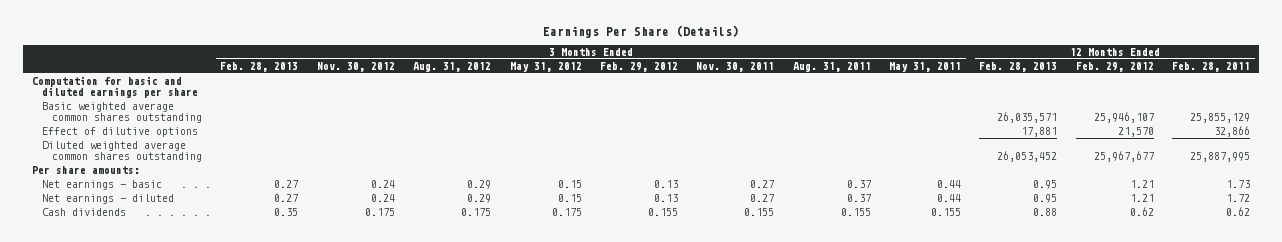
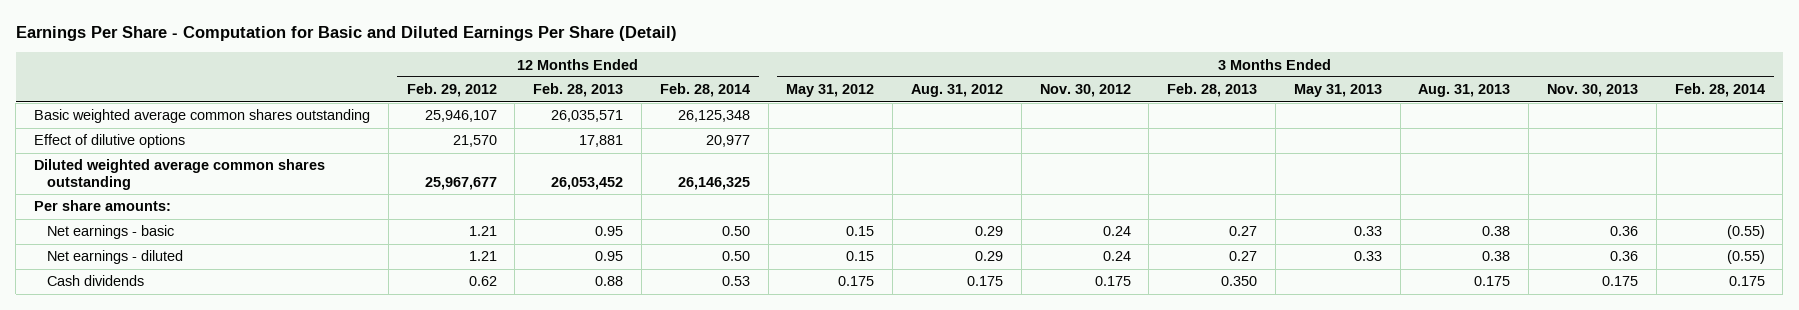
- Earnings Per Share (Details)
+ Earnings Per Share - Computation for Basic and Diluted Earnings Per Share (Detail)
- | 3 Months Ended Feb. 28, 2013 | 3 Months Ended Nov. 30, 2012 | 3 Months Ended Aug. 31, 2012 | 3 Months Ended May 31, 2012 | 3 Months Ended Feb. 29, 2012 | 3 Months Ended Nov. 30, 2011 | 3 Months Ended Aug. 31, 2011 | 3 Months Ended May 31, 2011 | 12 Months Ended Feb. 28, 2013 | 12 Months Ended Feb. 29, 2012 | 12 Months Ended Feb. 28, 2011
+ | 12 Months Ended Feb. 29, 2012 | 12 Months Ended Feb. 28, 2013 | 12 Months Ended Feb. 28, 2014 | 3 Months Ended May 31, 2012 | 3 Months Ended Aug. 31, 2012 | 3 Months Ended Nov. 30, 2012 | 3 Months Ended Feb. 28, 2013 | 3 Months Ended May 31, 2013 | 3 Months Ended Aug. 31, 2013 | 3 Months Ended Nov. 30, 2013 | 3 Months Ended Feb. 28, 2014
- Computation for basic and diluted earnings per share
- Cash dividends | 0.35 | 0.175 | 0.175 | 0.175 | 0.155 | 0.155 | 0.155 | 0.155 | 0.88 | 0.62 | 0.62
+ Cash dividends | 0.62 | 0.88 | 0.53 | 0.175 | 0.175 | 0.175 | 0.350 | | 0.175 | 0.175 | 0.175

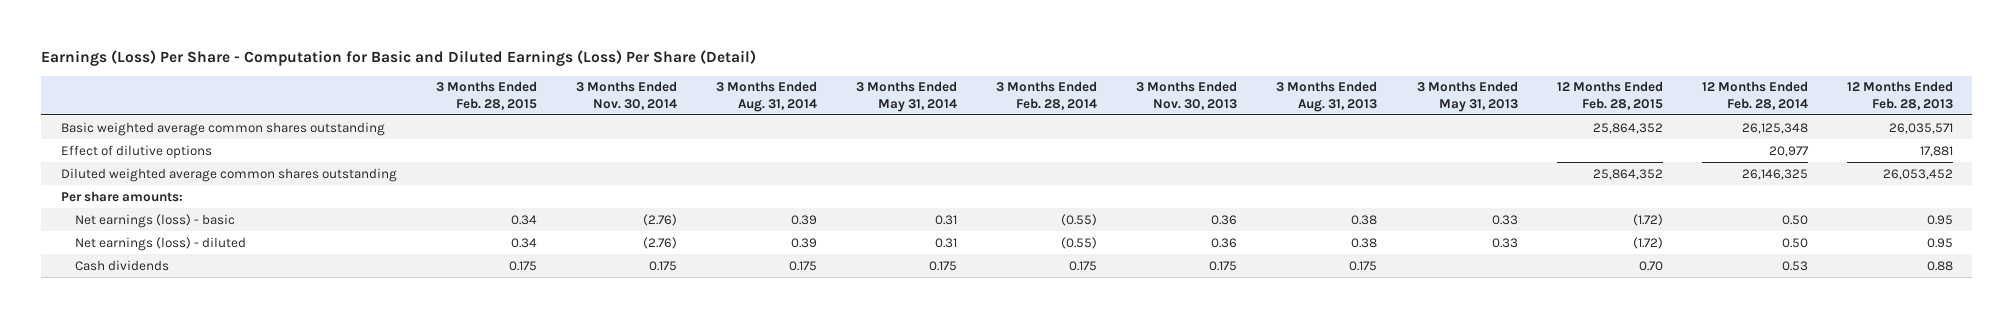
- Earnings Per Share - Computation for Basic and Diluted Earnings Per Share (Detail)
+ Earnings (Loss) Per Share - Computation for Basic and Diluted Earnings (Loss) Per Share (Detail)
- | 12 Months Ended Feb. 29, 2012 | 12 Months Ended Feb. 28, 2013 | 12 Months Ended Feb. 28, 2014 | 3 Months Ended May 31, 2012 | 3 Months Ended Aug. 31, 2012 | 3 Months Ended Nov. 30, 2012 | 3 Months Ended Feb. 28, 2013 | 3 Months Ended May 31, 2013 | 3 Months Ended Aug. 31, 2013 | 3 Months Ended Nov. 30, 2013 | 3 Months Ended Feb. 28, 2014
+ | 3 Months Ended Feb. 28, 2015 | 3 Months Ended Nov. 30, 2014 | 3 Months Ended Aug. 31, 2014 | 3 Months Ended May 31, 2014 | 3 Months Ended Feb. 28, 2014 | 3 Months Ended Nov. 30, 2013 | 3 Months Ended Aug. 31, 2013 | 3 Months Ended May 31, 2013 | 12 Months Ended Feb. 28, 2015 | 12 Months Ended Feb. 28, 2014 | 12 Months Ended Feb. 28, 2013
- Net earnings - basic | 1.21 | 0.95 | 0.50 | 0.15 | 0.29 | 0.24 | 0.27 | 0.33 | 0.38 | 0.36 | (0.55)
- Net earnings - diluted | 1.21 | 0.95 | 0.50 | 0.15 | 0.29 | 0.24 | 0.27 | 0.33 | 0.38 | 0.36 | (0.55)
+ Net earnings (loss) - basic | 0.34 | (2.76) | 0.39 | 0.31 | (0.55) | 0.36 | 0.38 | 0.33 | (1.72) | 0.50 | 0.95
+ Net earnings (loss) - diluted | 0.34 | (2.76) | 0.39 | 0.31 | (0.55) | 0.36 | 0.38 | 0.33 | (1.72) | 0.50 | 0.95

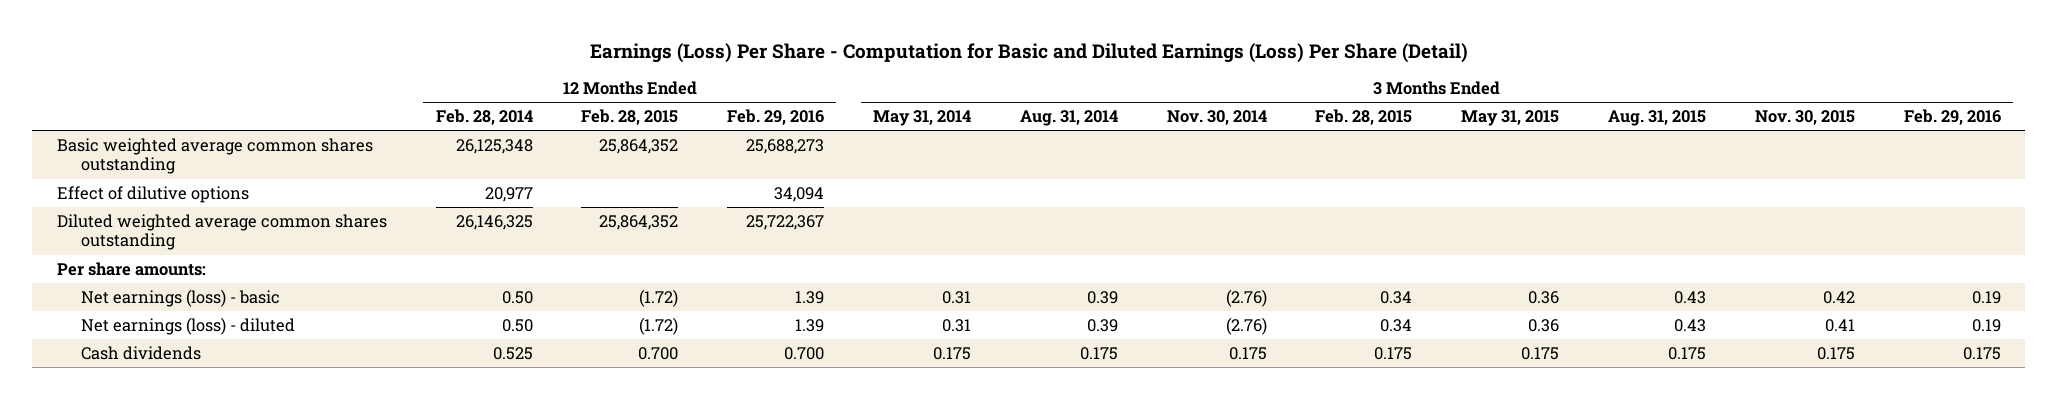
- | 3 Months Ended Feb. 28, 2015 | 3 Months Ended Nov. 30, 2014 | 3 Months Ended Aug. 31, 2014 | 3 Months Ended May 31, 2014 | 3 Months Ended Feb. 28, 2014 | 3 Months Ended Nov. 30, 2013 | 3 Months Ended Aug. 31, 2013 | 3 Months Ended May 31, 2013 | 12 Months Ended Feb. 28, 2015 | 12 Months Ended Feb. 28, 2014 | 12 Months Ended Feb. 28, 2013
+ | 12 Months Ended Feb. 28, 2014 | 12 Months Ended Feb. 28, 2015 | 12 Months Ended Feb. 29, 2016 | 3 Months Ended May 31, 2014 | 3 Months Ended Aug. 31, 2014 | 3 Months Ended Nov. 30, 2014 | 3 Months Ended Feb. 28, 2015 | 3 Months Ended May 31, 2015 | 3 Months Ended Aug. 31, 2015 | 3 Months Ended Nov. 30, 2015 | 3 Months Ended Feb. 29, 2016
- Cash dividends | 0.175 | 0.175 | 0.175 | 0.175 | 0.175 | 0.175 | 0.175 | | 0.70 | 0.53 | 0.88
+ Cash dividends | 0.525 | 0.700 | 0.700 | 0.175 | 0.175 | 0.175 | 0.175 | 0.175 | 0.175 | 0.175 | 0.175

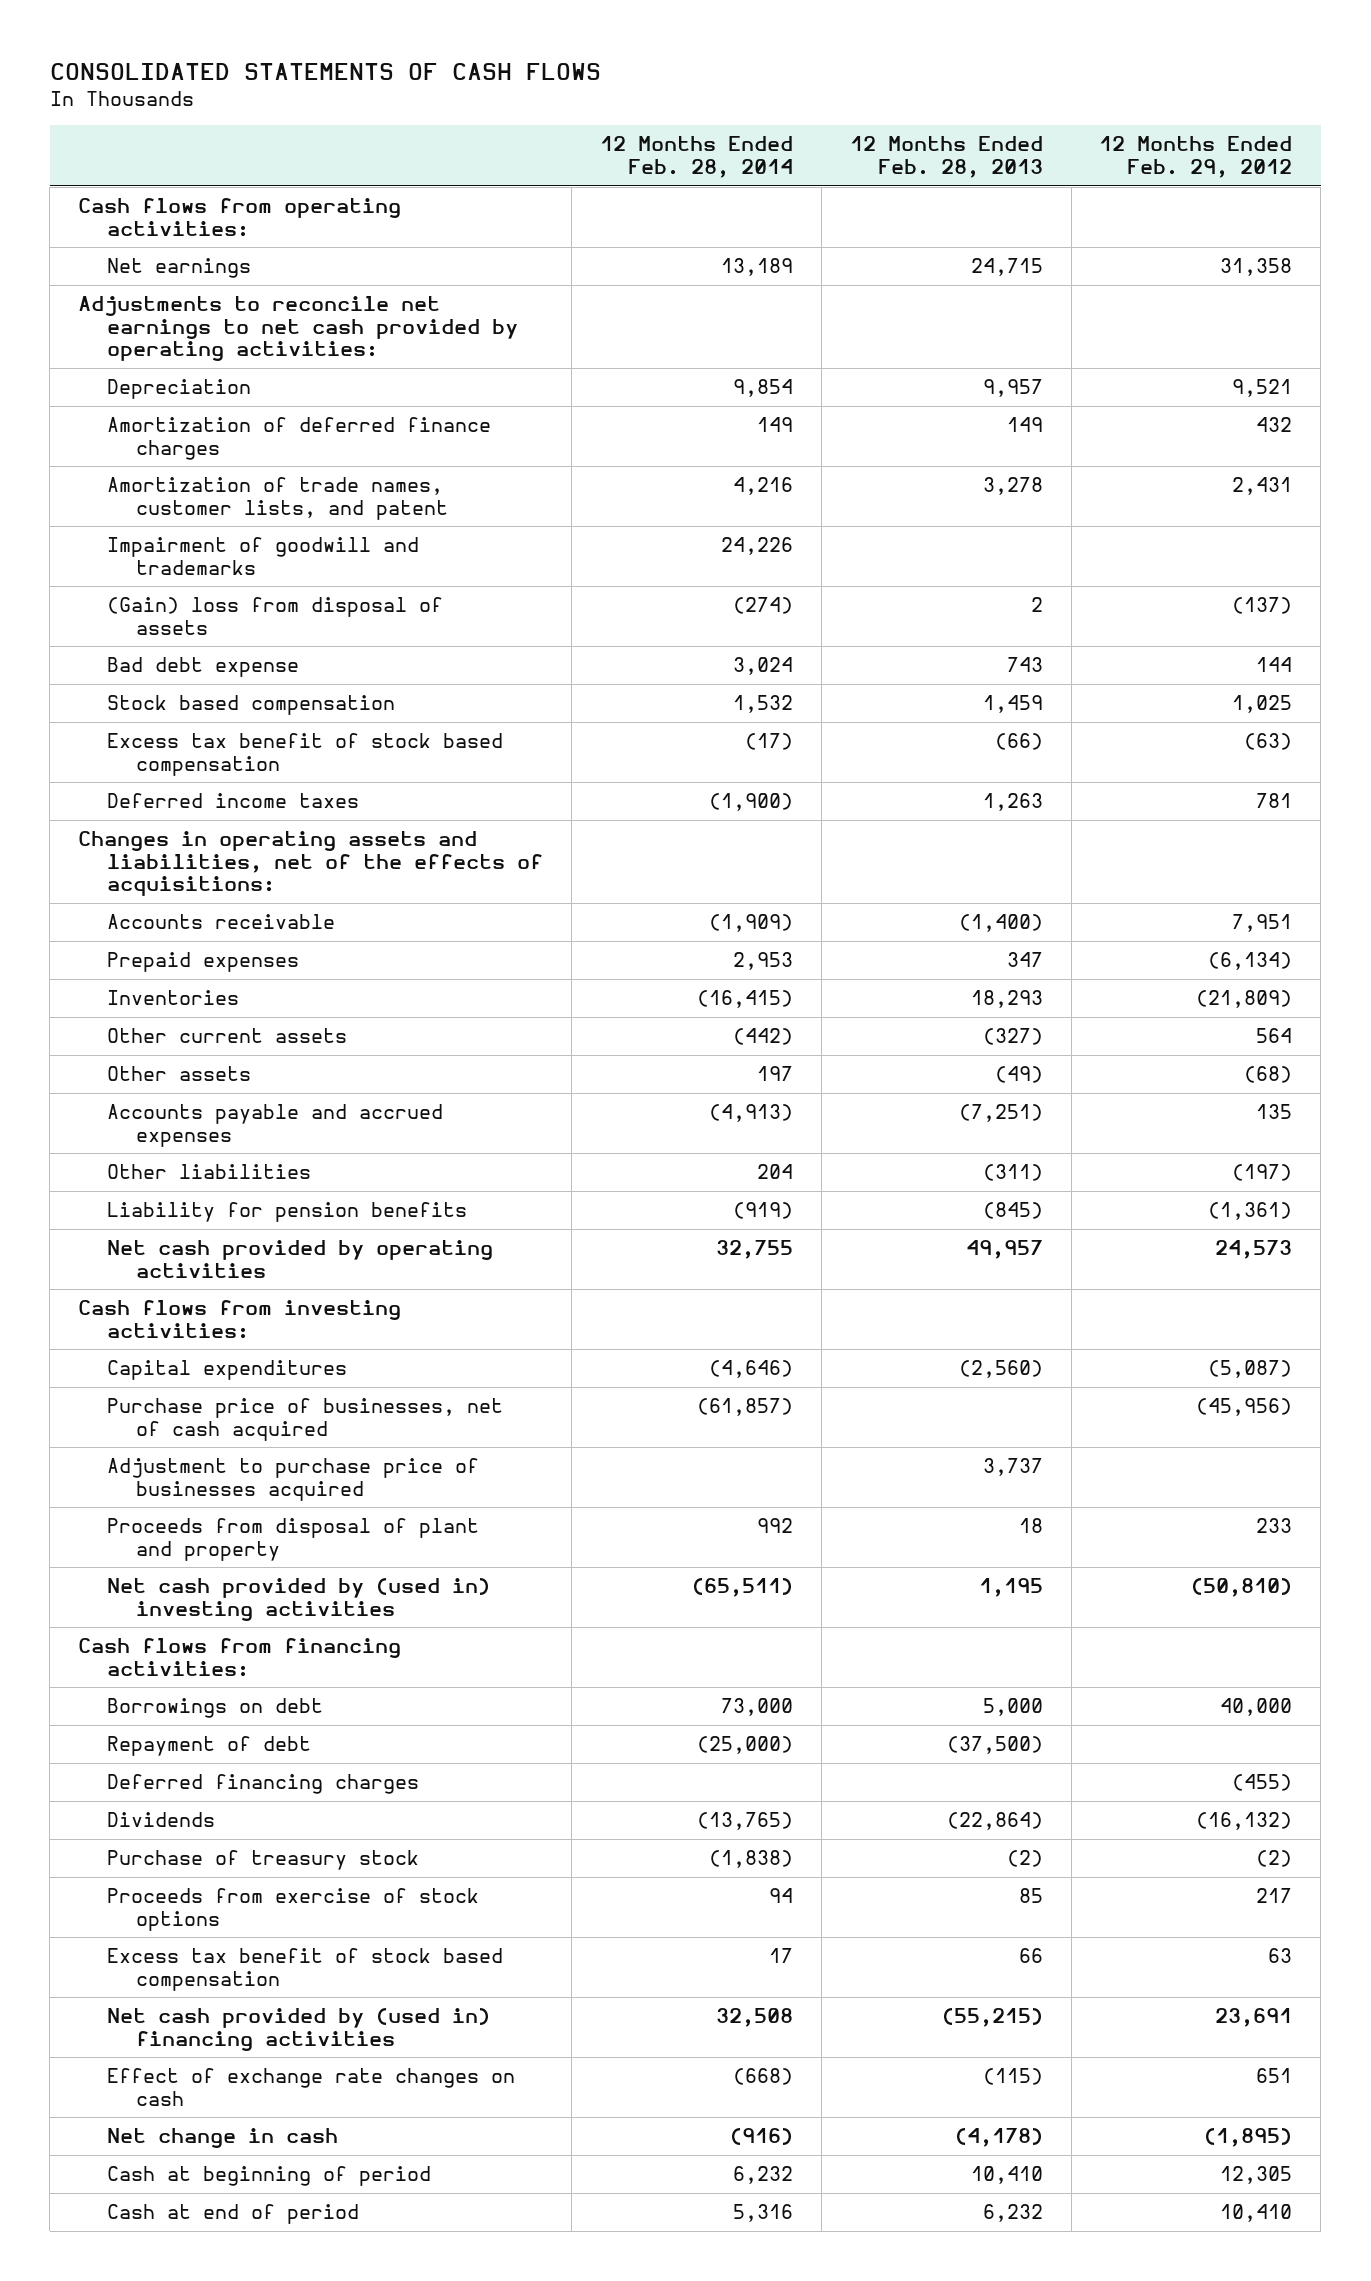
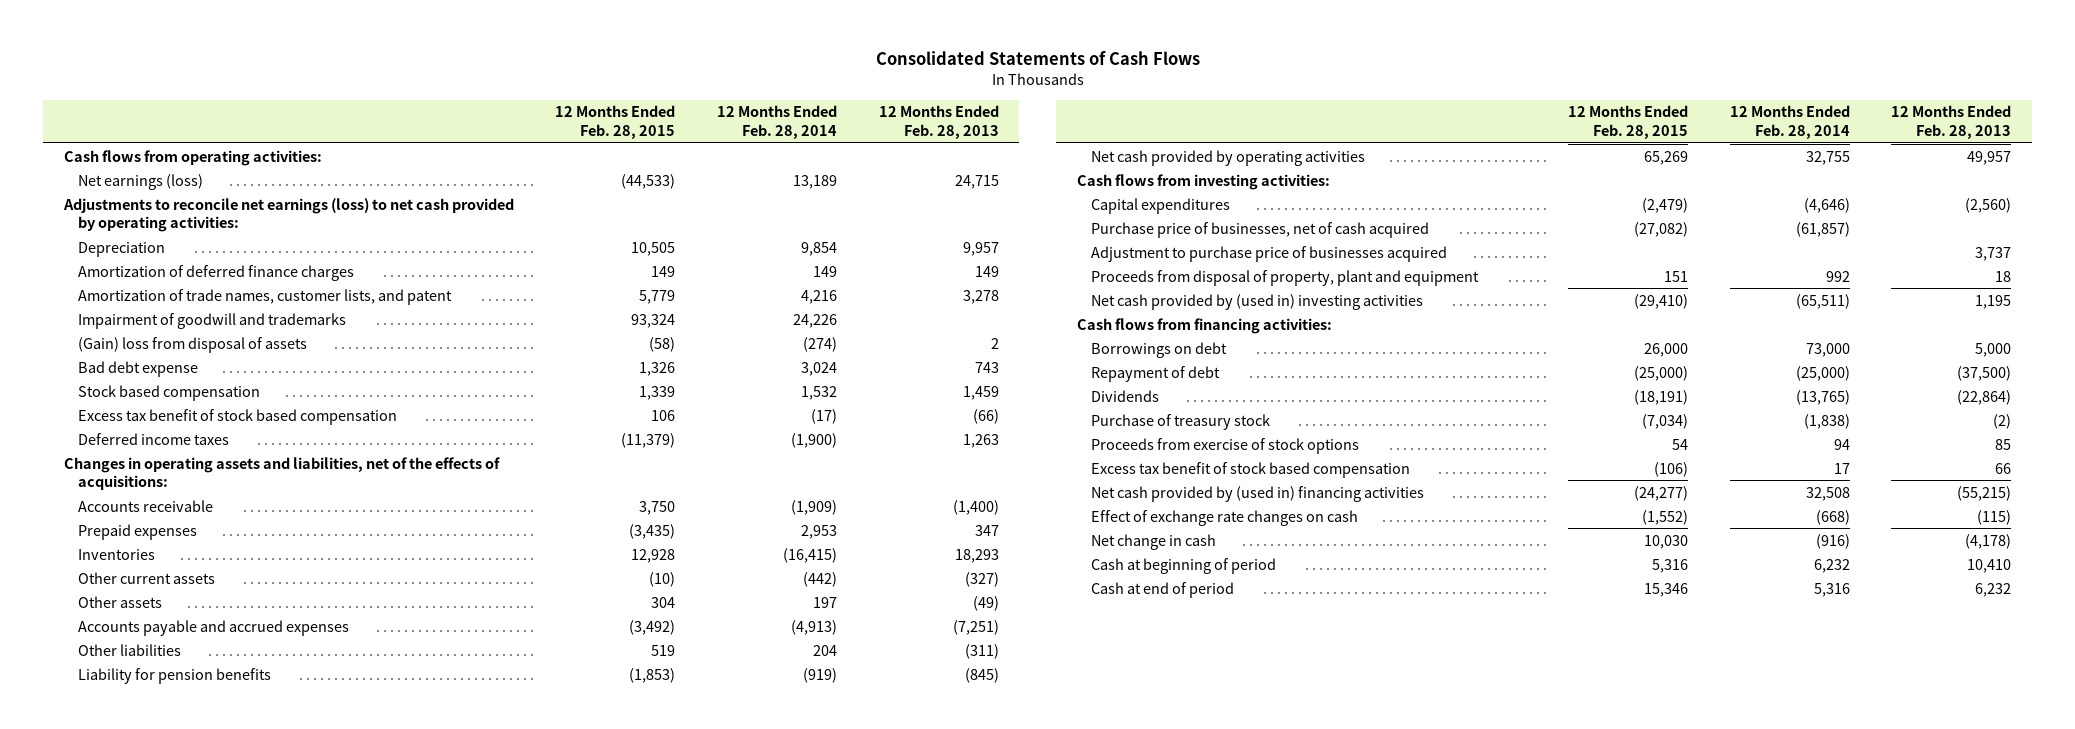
- CONSOLIDATED STATEMENTS OF CASH FLOWS
+ Consolidated Statements of Cash Flows
- | 12 Months Ended Feb. 28, 2014 | 12 Months Ended Feb. 28, 2013 | 12 Months Ended Feb. 29, 2012
+ | 12 Months Ended Feb. 28, 2015 | 12 Months Ended Feb. 28, 2014 | 12 Months Ended Feb. 28, 2013
- Net earnings | 13,189 | 24,715 | 31,358
- Adjustments to reconcile net earnings to net cash provided by operating activities:
+ Net earnings (loss) | (44,533) | 13,189 | 24,715
+ Adjustments to reconcile net earnings (loss) to net cash provided by operating activities:
- Proceeds from disposal of plant and property | 992 | 18 | 233
+ Proceeds from disposal of property, plant and equipment | 151 | 992 | 18
- Deferred financing charges | | | (455)

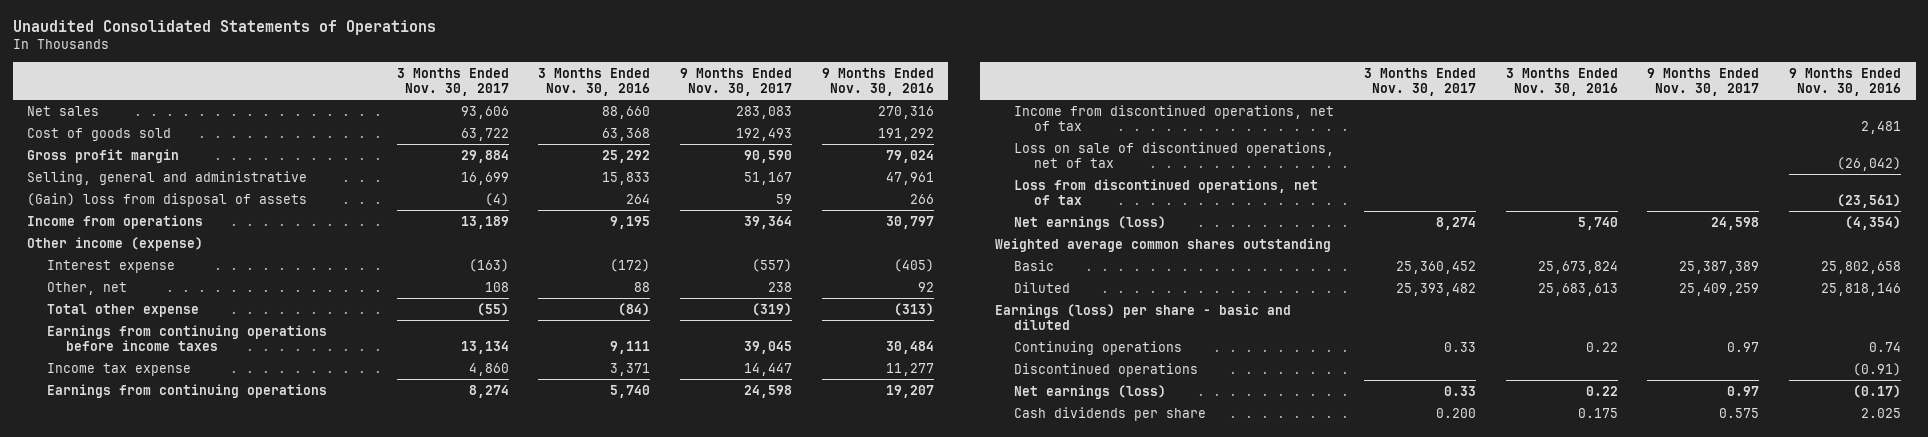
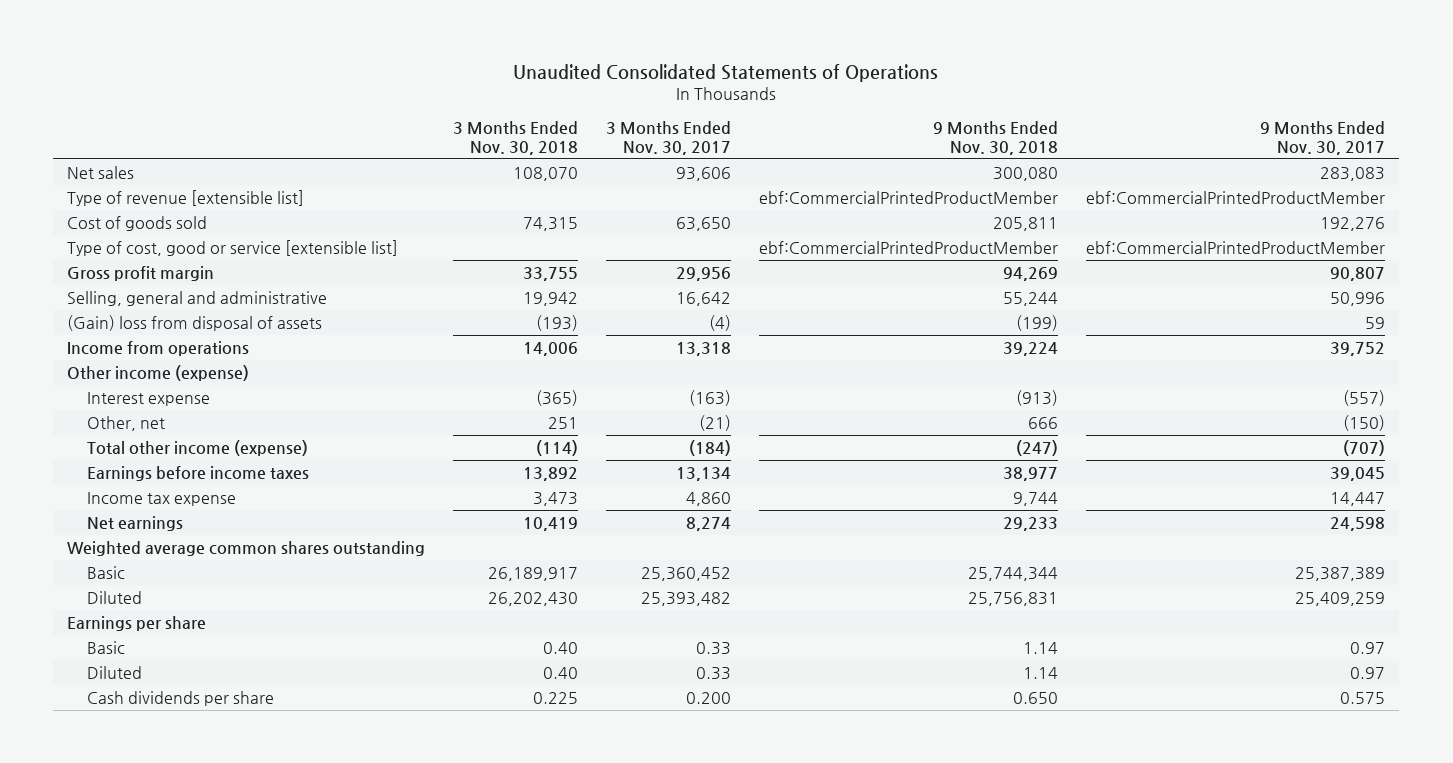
- | 3 Months Ended Nov. 30, 2017 | 3 Months Ended Nov. 30, 2016 | 9 Months Ended Nov. 30, 2017 | 9 Months Ended Nov. 30, 2016
+ | 3 Months Ended Nov. 30, 2018 | 3 Months Ended Nov. 30, 2017 | 9 Months Ended Nov. 30, 2018 | 9 Months Ended Nov. 30, 2017
- Cost of goods sold | 63,722 | 63,368 | 192,493 | 191,292
- Gross profit margin | 29,884 | 25,292 | 90,590 | 79,024
- Selling, general and administrative | 16,699 | 15,833 | 51,167 | 47,961
+ Type of revenue [extensible list] | | | ebf:CommercialPrintedProductMember | ebf:CommercialPrintedProductMember
+ Cost of goods sold | 74,315 | 63,650 | 205,811 | 192,276
+ Type of cost, good or service [extensible list] | | | ebf:CommercialPrintedProductMember | ebf:CommercialPrintedProductMember
+ Gross profit margin | 33,755 | 29,956 | 94,269 | 90,807
+ Selling, general and administrative | 19,942 | 16,642 | 55,244 | 50,996
- Income from operations | 13,189 | 9,195 | 39,364 | 30,797
+ Income from operations | 14,006 | 13,318 | 39,224 | 39,752
- Other, net | 108 | 88 | 238 | 92
- Total other expense | (55) | (84) | (319) | (313)
- Earnings from continuing operations before income taxes | 13,134 | 9,111 | 39,045 | 30,484
+ Other, net | 251 | (21) | 666 | (150)
+ Total other income (expense) | (114) | (184) | (247) | (707)
+ Earnings before income taxes | 13,892 | 13,134 | 38,977 | 39,045
- Earnings from continuing operations | 8,274 | 5,740 | 24,598 | 19,207
- Income from discontinued operations, net of tax | | | | 2,481
- Loss on sale of discontinued operations, net of tax | | | | (26,042)
- Loss from discontinued operations, net of tax | | | | (23,561)
- Net earnings (loss) | 8,274 | 5,740 | 24,598 | (4,354)
+ Net earnings | 10,419 | 8,274 | 29,233 | 24,598
- Earnings (loss) per share - basic and diluted
- Continuing operations | 0.33 | 0.22 | 0.97 | 0.74
- Discontinued operations | | | | (0.91)
- Net earnings (loss) | 0.33 | 0.22 | 0.97 | (0.17)
+ Earnings per share
+ Basic | 0.40 | 0.33 | 1.14 | 0.97
+ Diluted | 0.40 | 0.33 | 1.14 | 0.97

